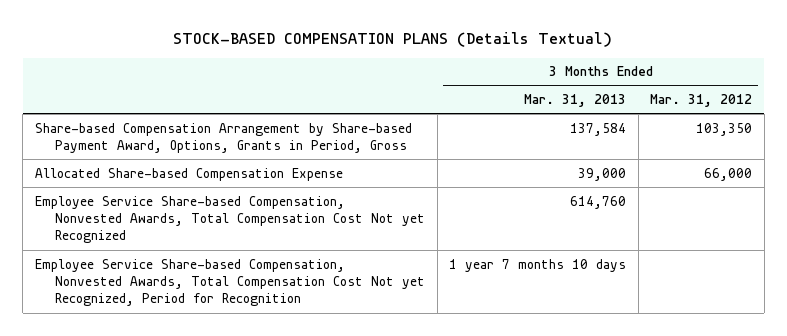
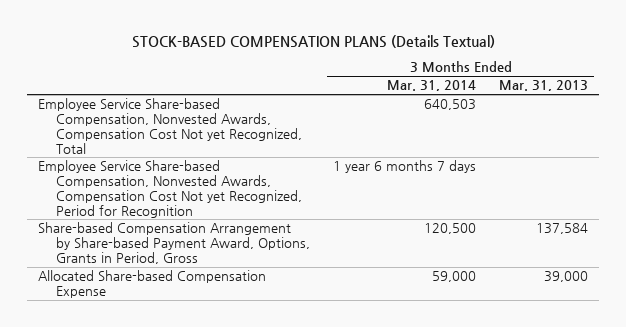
- | 3 Months Ended Mar. 31, 2013 | 3 Months Ended Mar. 31, 2012
+ | 3 Months Ended Mar. 31, 2014 | 3 Months Ended Mar. 31, 2013
+ Employee Service Share-based Compensation, Nonvested Awards, Compensation Cost Not yet Recognized, Total | 640,503 |
+ Employee Service Share-based Compensation, Nonvested Awards, Compensation Cost Not yet Recognized, Period for Recognition | 1 year 6 months 7 days |
- Employee Service Share-based Compensation, Nonvested Awards, Total Compensation Cost Not yet Recognized | 614,760 |
- Employee Service Share-based Compensation, Nonvested Awards, Total Compensation Cost Not yet Recognized, Period for Recognition | 1 year 7 months 10 days |

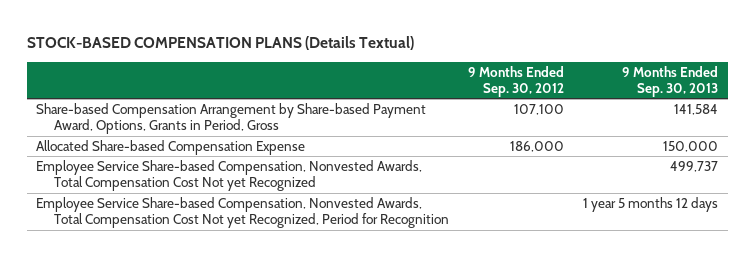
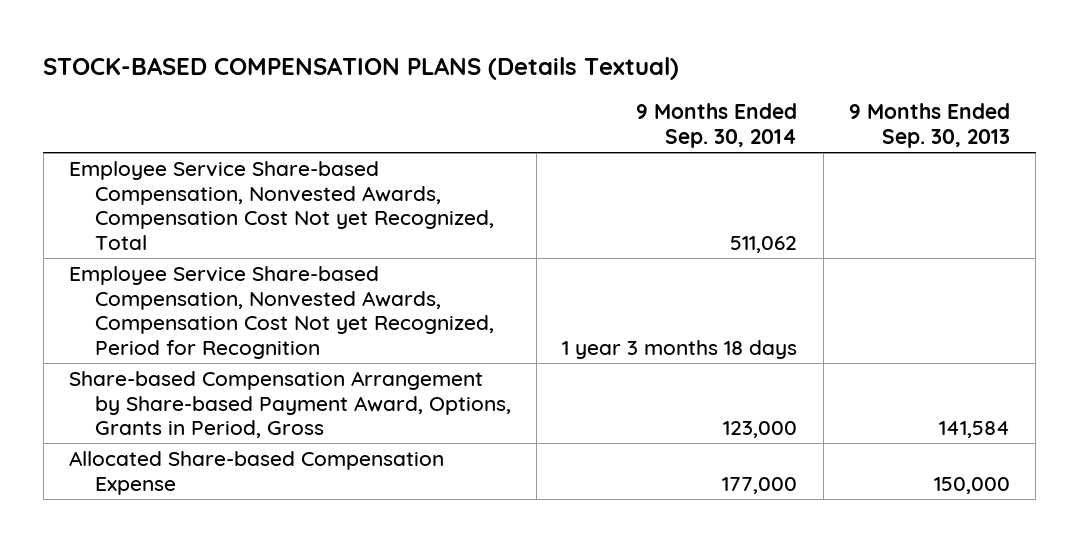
- | 9 Months Ended Sep. 30, 2012 | 9 Months Ended Sep. 30, 2013
+ | 9 Months Ended Sep. 30, 2014 | 9 Months Ended Sep. 30, 2013
+ Employee Service Share-based Compensation, Nonvested Awards, Compensation Cost Not yet Recognized, Total | 511,062 |
+ Employee Service Share-based Compensation, Nonvested Awards, Compensation Cost Not yet Recognized, Period for Recognition | 1 year 3 months 18 days |
- Employee Service Share-based Compensation, Nonvested Awards, Total Compensation Cost Not yet Recognized | | 499,737
- Employee Service Share-based Compensation, Nonvested Awards, Total Compensation Cost Not yet Recognized, Period for Recognition | | 1 year 5 months 12 days

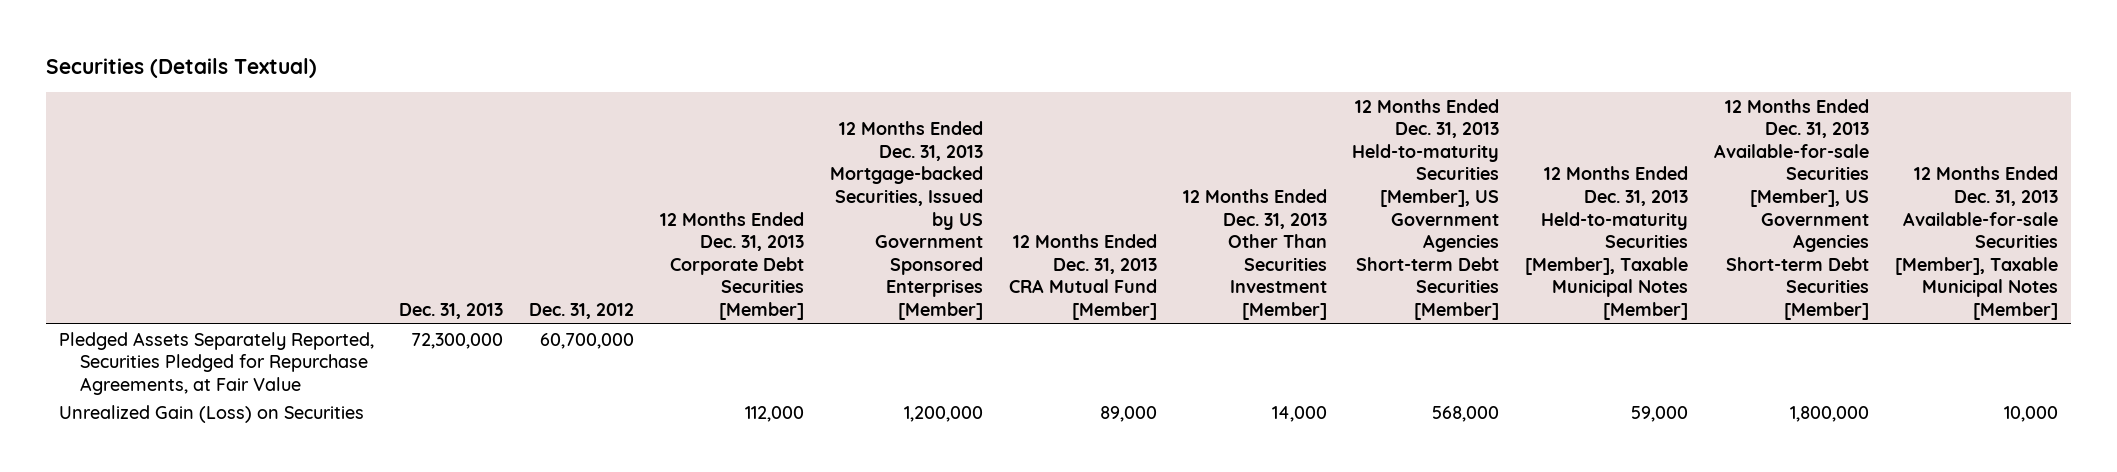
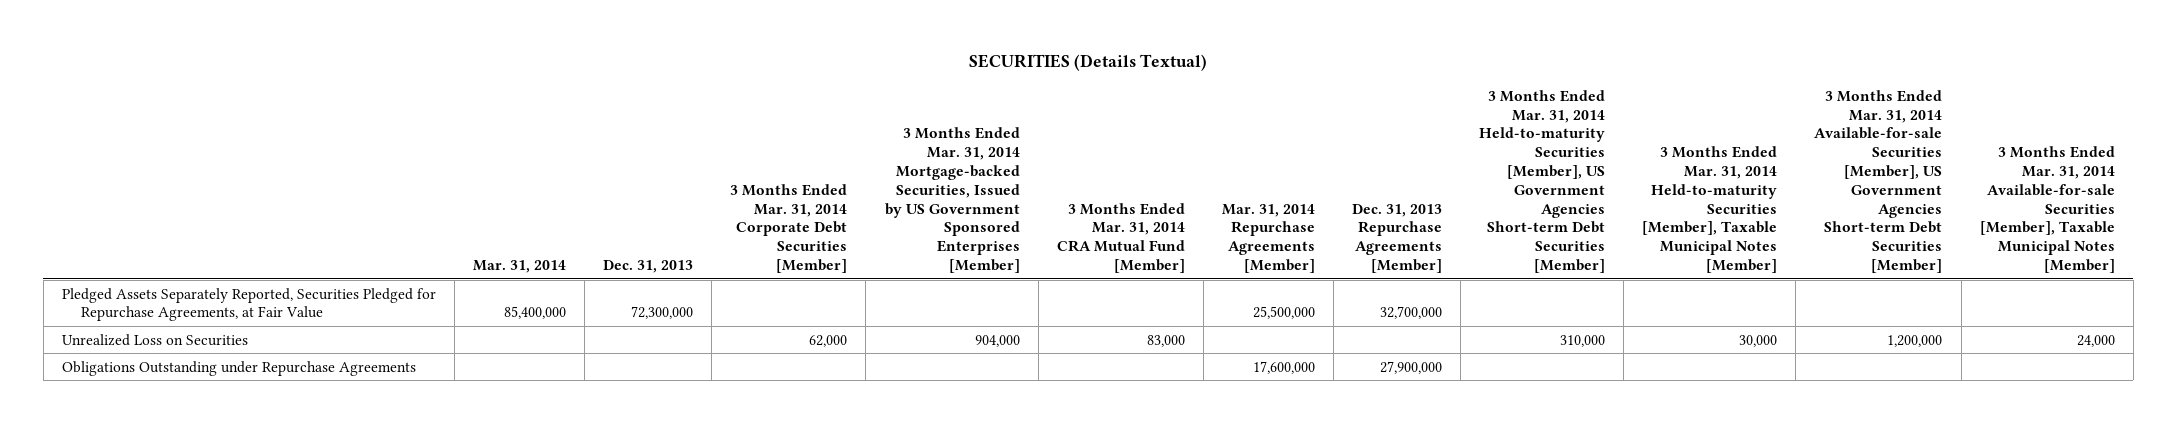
- Securities (Details Textual)
+ SECURITIES (Details Textual)
- | Dec. 31, 2013 | Dec. 31, 2012 | 12 Months Ended Dec. 31, 2013 Corporate Debt Securities [Member] | 12 Months Ended Dec. 31, 2013 Mortgage-backed Securities, Issued by US Government Sponsored Enterprises [Member] | 12 Months Ended Dec. 31, 2013 CRA Mutual Fund [Member] | 12 Months Ended Dec. 31, 2013 Other Than Securities Investment [Member] | 12 Months Ended Dec. 31, 2013 Held-to-maturity Securities [Member], US Government Agencies Short-term Debt Securities [Member] | 12 Months Ended Dec. 31, 2013 Held-to-maturity Securities [Member], Taxable Municipal Notes [Member] | 12 Months Ended Dec. 31, 2013 Available-for-sale Securities [Member], US Government Agencies Short-term Debt Securities [Member] | 12 Months Ended Dec. 31, 2013 Available-for-sale Securities [Member], Taxable Municipal Notes [Member]
+ | Mar. 31, 2014 | Dec. 31, 2013 | 3 Months Ended Mar. 31, 2014 Corporate Debt Securities [Member] | 3 Months Ended Mar. 31, 2014 Mortgage-backed Securities, Issued by US Government Sponsored Enterprises [Member] | 3 Months Ended Mar. 31, 2014 CRA Mutual Fund [Member] | Mar. 31, 2014 Repurchase Agreements [Member] | Dec. 31, 2013 Repurchase Agreements [Member] | 3 Months Ended Mar. 31, 2014 Held-to-maturity Securities [Member], US Government Agencies Short-term Debt Securities [Member] | 3 Months Ended Mar. 31, 2014 Held-to-maturity Securities [Member], Taxable Municipal Notes [Member] | 3 Months Ended Mar. 31, 2014 Available-for-sale Securities [Member], US Government Agencies Short-term Debt Securities [Member] | 3 Months Ended Mar. 31, 2014 Available-for-sale Securities [Member], Taxable Municipal Notes [Member]
- Unrealized Gain (Loss) on Securities | | | 112,000 | 1,200,000 | 89,000 | 14,000 | 568,000 | 59,000 | 1,800,000 | 10,000
+ Unrealized Loss on Securities | | | 62,000 | 904,000 | 83,000 | | | 310,000 | 30,000 | 1,200,000 | 24,000
+ Obligations Outstanding under Repurchase Agreements | | | | | | 17,600,000 | 27,900,000 | | | |

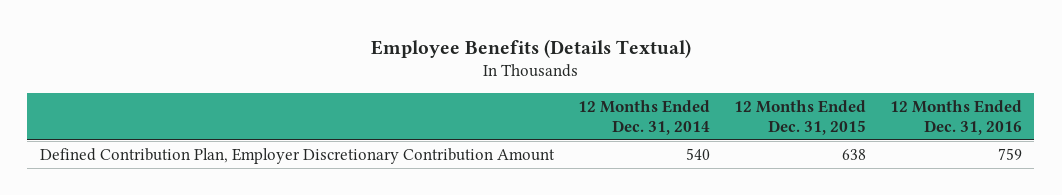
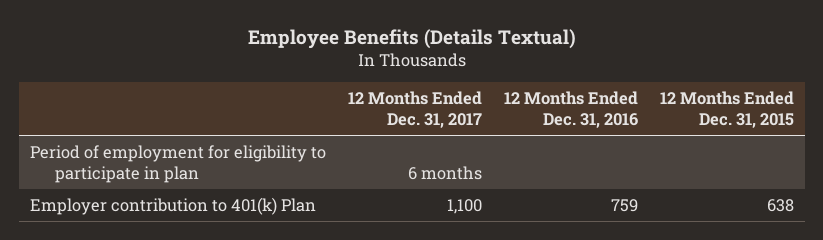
- | 12 Months Ended Dec. 31, 2014 | 12 Months Ended Dec. 31, 2015 | 12 Months Ended Dec. 31, 2016
+ | 12 Months Ended Dec. 31, 2017 | 12 Months Ended Dec. 31, 2016 | 12 Months Ended Dec. 31, 2015
- Defined Contribution Plan, Employer Discretionary Contribution Amount | 540 | 638 | 759
+ Period of employment for eligibility to participate in plan | 6 months | |
+ Employer contribution to 401(k) Plan | 1,100 | 759 | 638

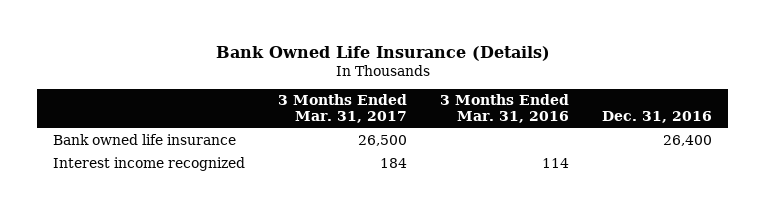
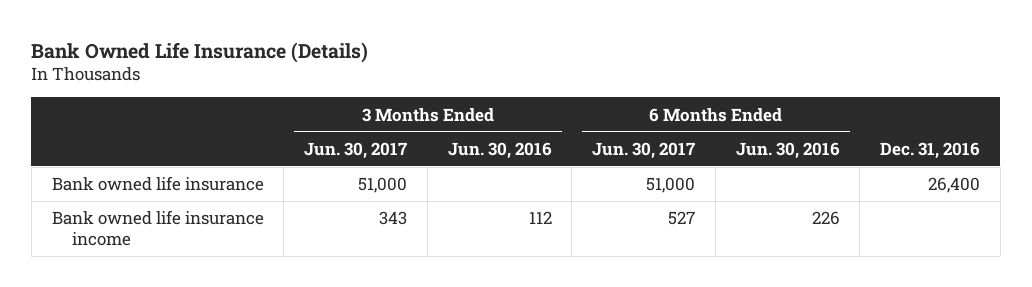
- | 3 Months Ended Mar. 31, 2017 | 3 Months Ended Mar. 31, 2016 | Dec. 31, 2016
+ | 3 Months Ended Jun. 30, 2017 | 3 Months Ended Jun. 30, 2016 | 6 Months Ended Jun. 30, 2017 | 6 Months Ended Jun. 30, 2016 | Dec. 31, 2016
- Interest income recognized | 184 | 114 |
+ Bank owned life insurance income | 343 | 112 | 527 | 226 |

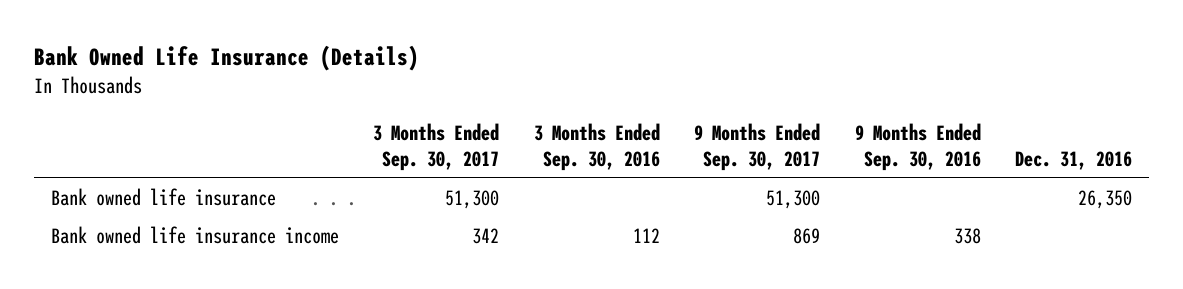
- | 3 Months Ended Jun. 30, 2017 | 3 Months Ended Jun. 30, 2016 | 6 Months Ended Jun. 30, 2017 | 6 Months Ended Jun. 30, 2016 | Dec. 31, 2016
+ | 3 Months Ended Sep. 30, 2017 | 3 Months Ended Sep. 30, 2016 | 9 Months Ended Sep. 30, 2017 | 9 Months Ended Sep. 30, 2016 | Dec. 31, 2016
- Bank owned life insurance | 51,000 | | 51,000 | | 26,400
+ Bank owned life insurance | 51,300 | | 51,300 | | 26,350

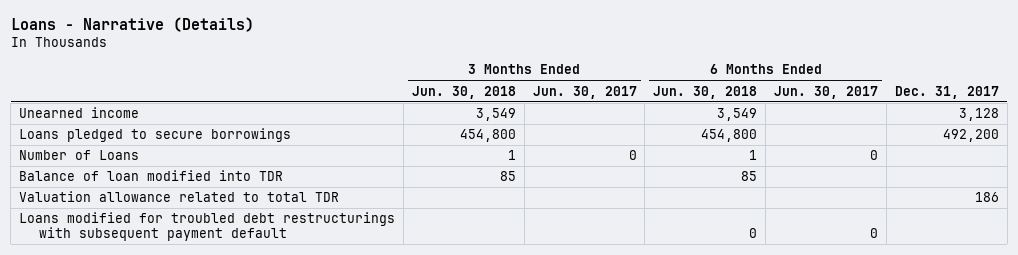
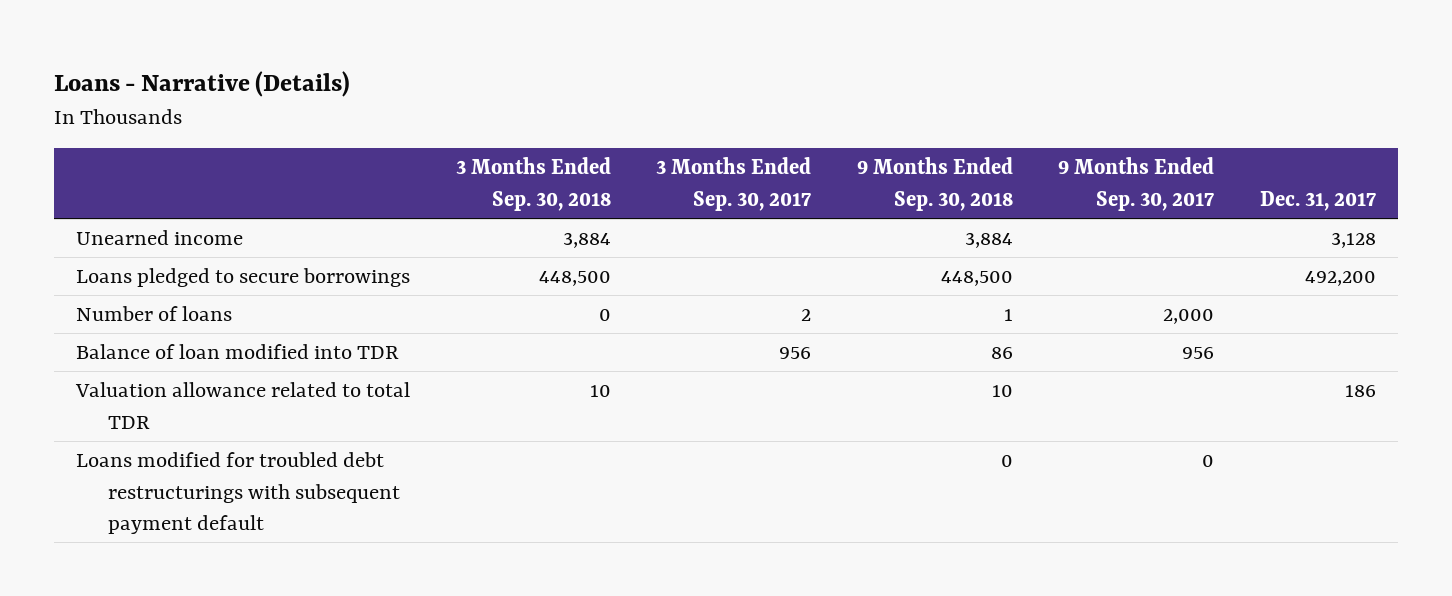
- | 3 Months Ended Jun. 30, 2018 | 3 Months Ended Jun. 30, 2017 | 6 Months Ended Jun. 30, 2018 | 6 Months Ended Jun. 30, 2017 | Dec. 31, 2017
+ | 3 Months Ended Sep. 30, 2018 | 3 Months Ended Sep. 30, 2017 | 9 Months Ended Sep. 30, 2018 | 9 Months Ended Sep. 30, 2017 | Dec. 31, 2017
- Number of Loans | 1 | 0 | 1 | 0 |
+ Number of loans | 0 | 2 | 1 | 2,000 |

